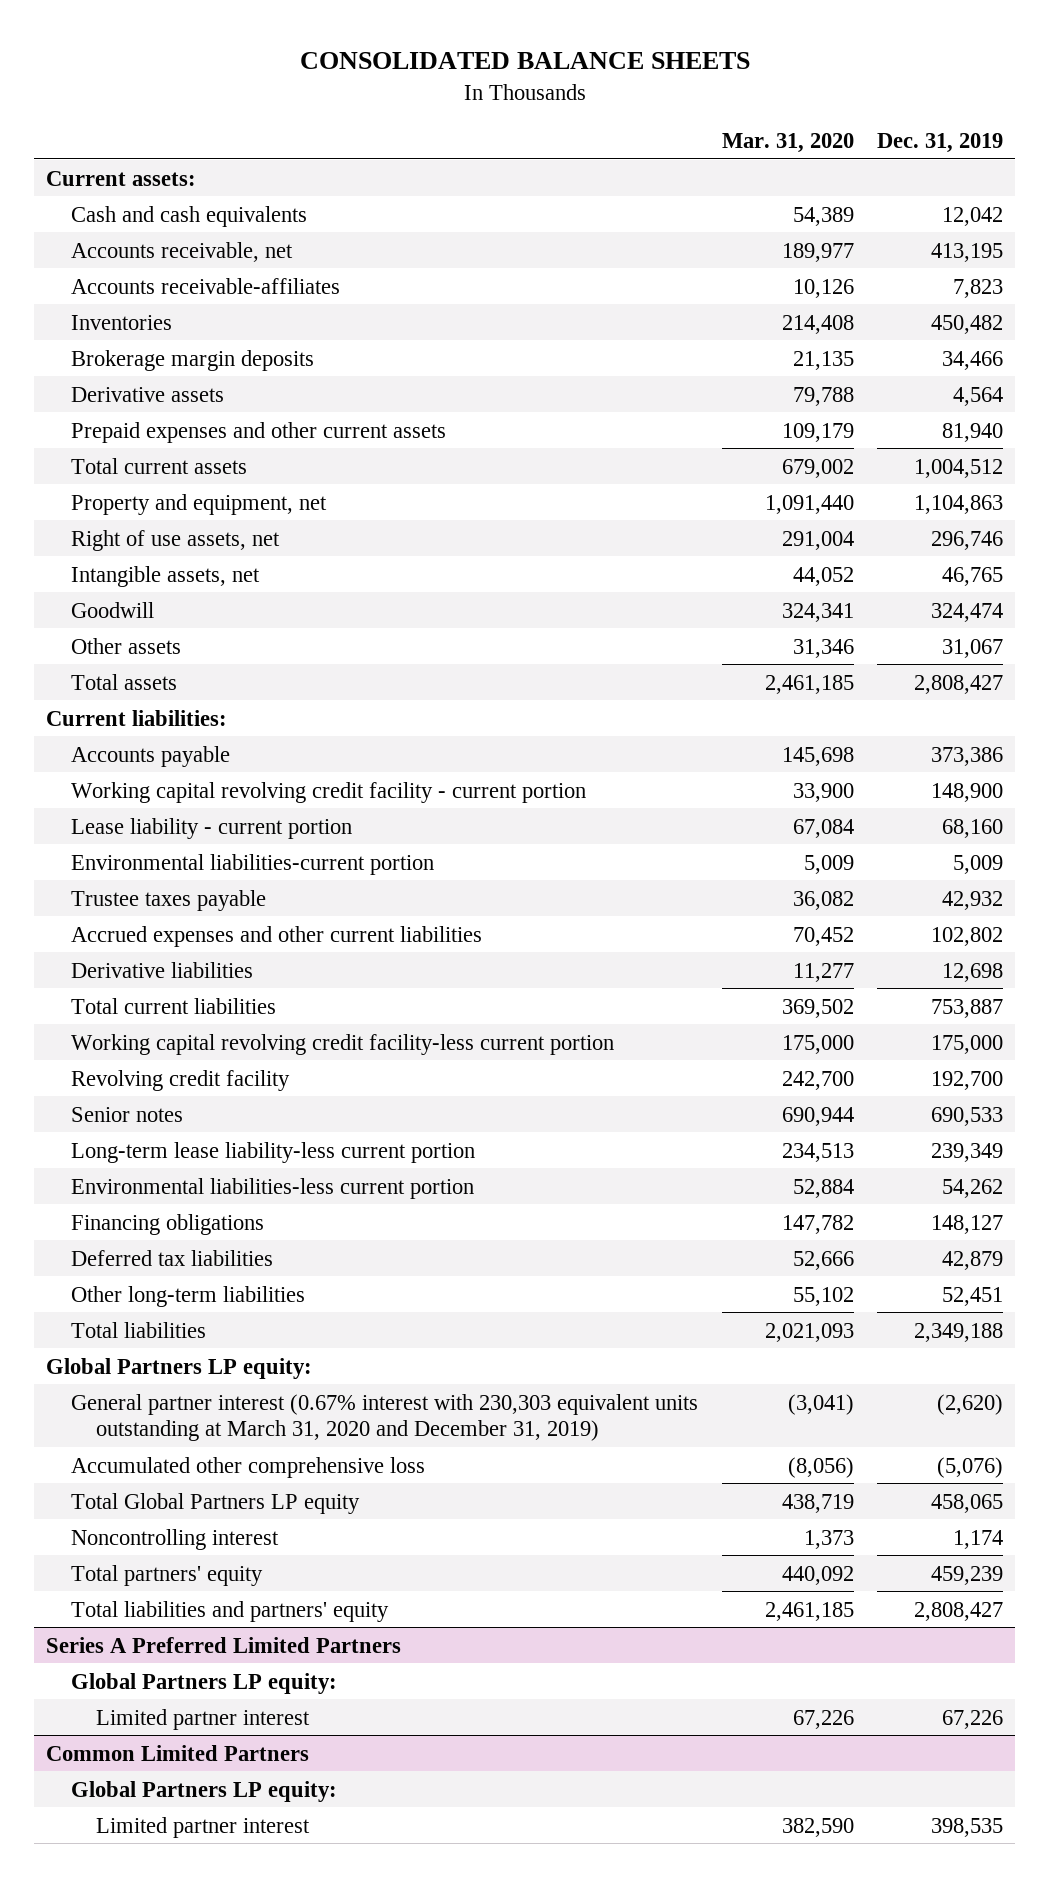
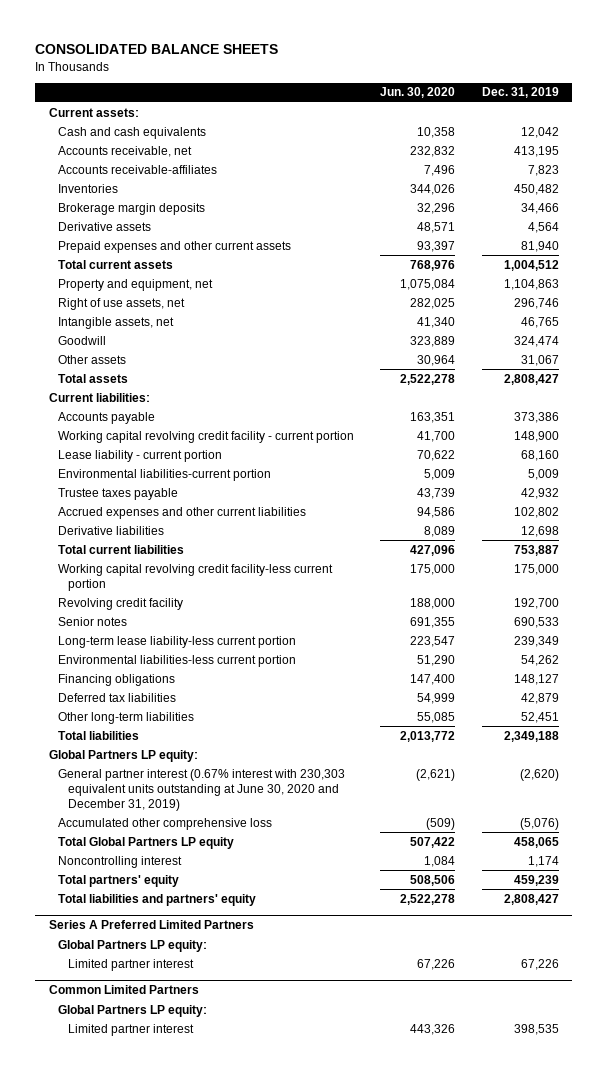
- | Mar. 31, 2020 | Dec. 31, 2019
+ | Jun. 30, 2020 | Dec. 31, 2019
- General partner interest (0.67% interest with 230,303 equivalent units outstanding at March 31, 2020 and December 31, 2019) | (3,041) | (2,620)
+ General partner interest (0.67% interest with 230,303 equivalent units outstanding at June 30, 2020 and December 31, 2019) | (2,621) | (2,620)

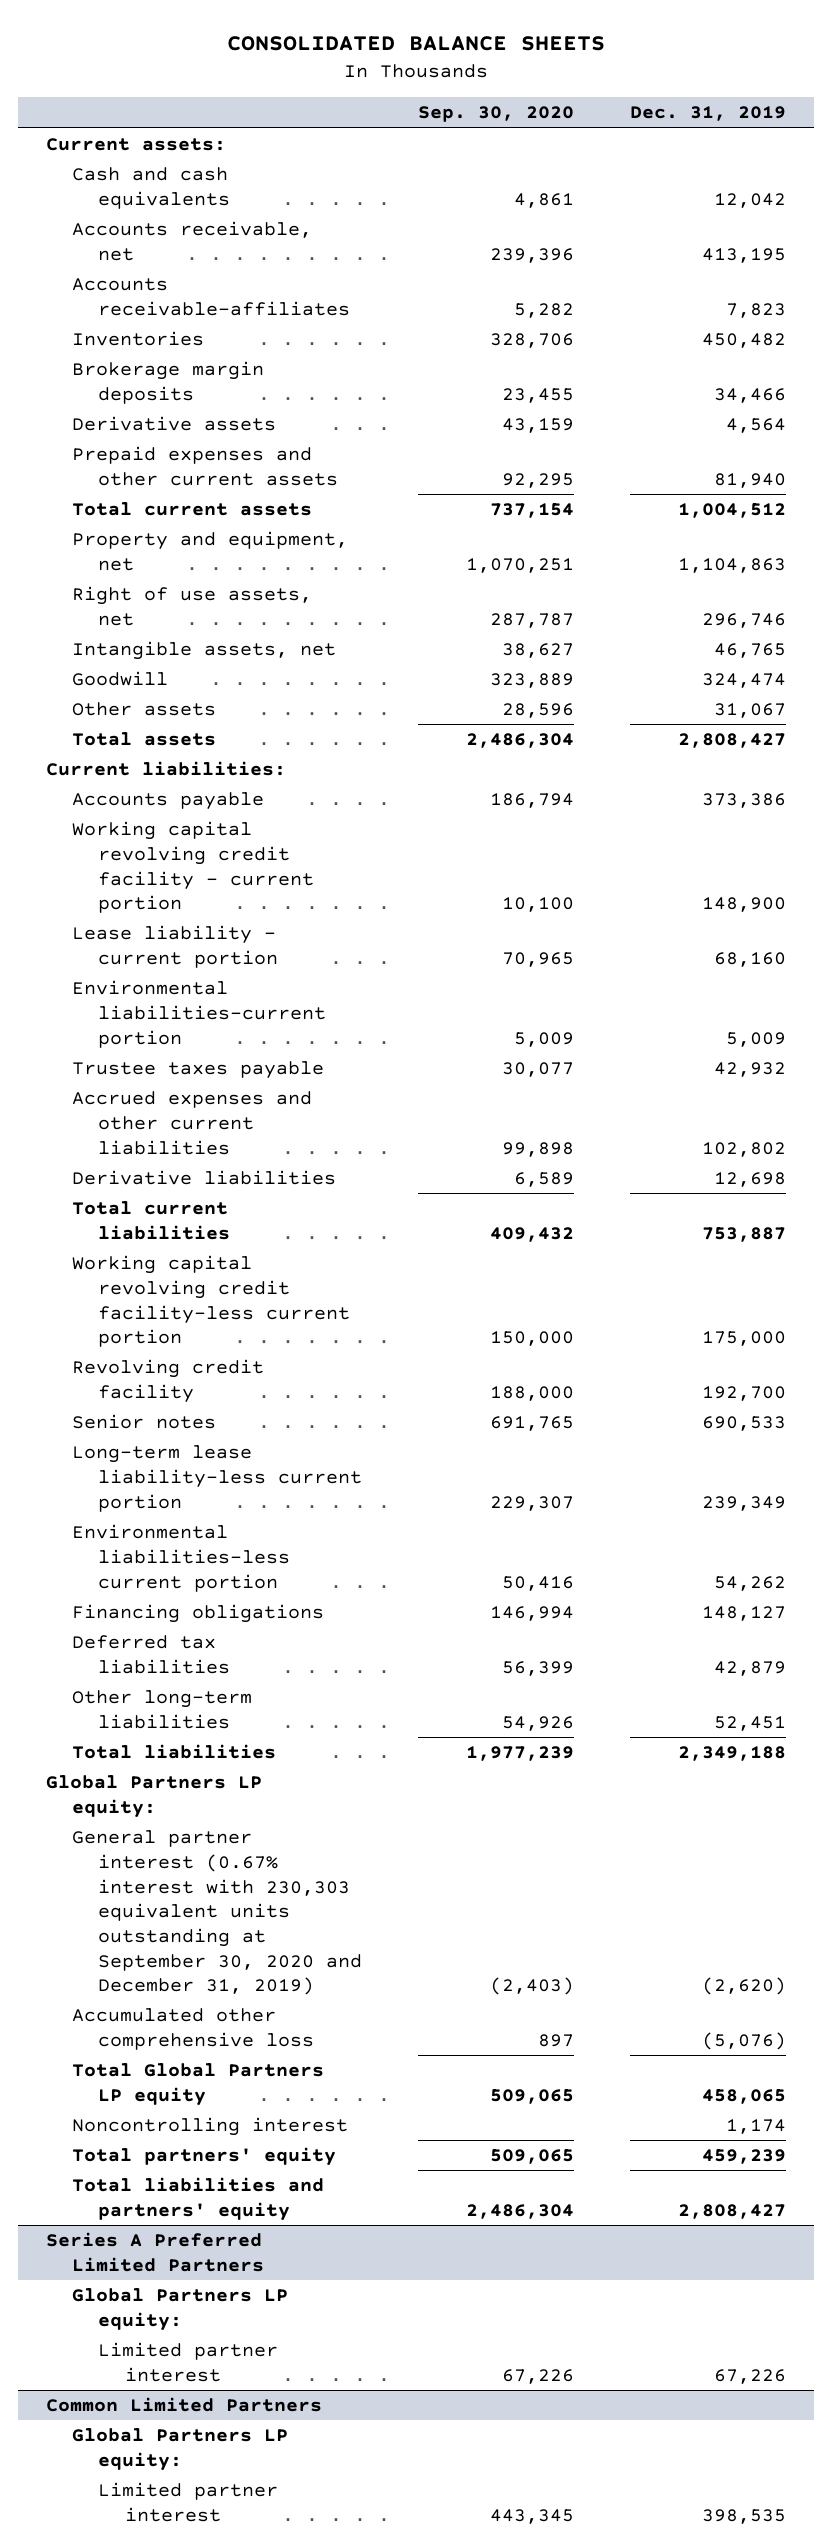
- | Jun. 30, 2020 | Dec. 31, 2019
+ | Sep. 30, 2020 | Dec. 31, 2019
- General partner interest (0.67% interest with 230,303 equivalent units outstanding at June 30, 2020 and December 31, 2019) | (2,621) | (2,620)
+ General partner interest (0.67% interest with 230,303 equivalent units outstanding at September 30, 2020 and December 31, 2019) | (2,403) | (2,620)

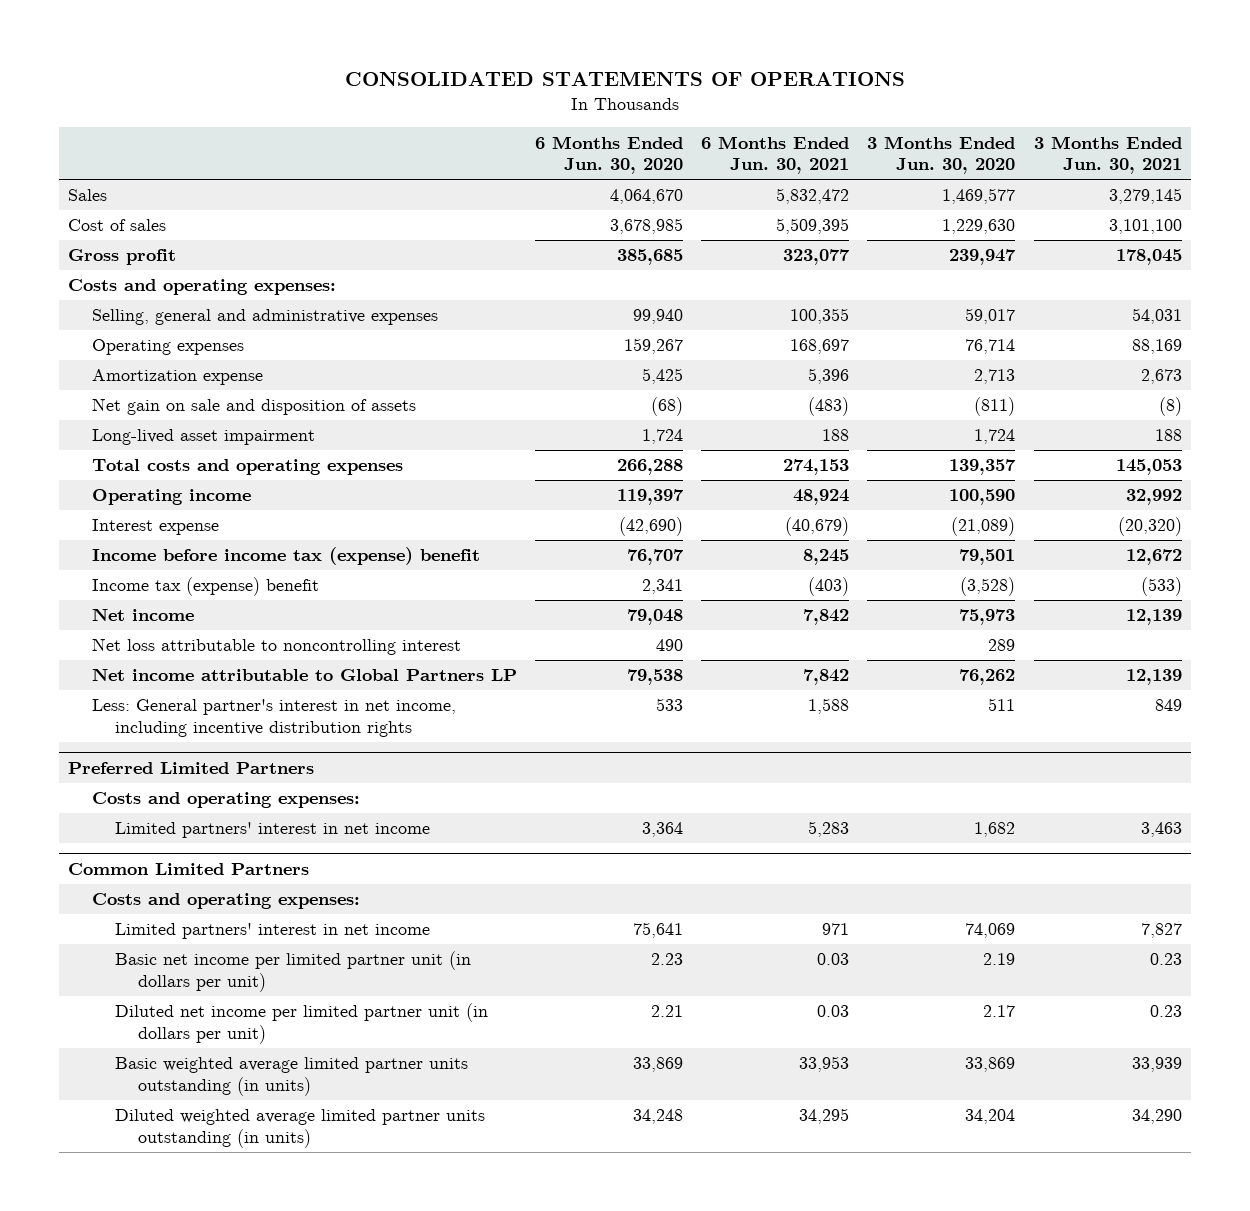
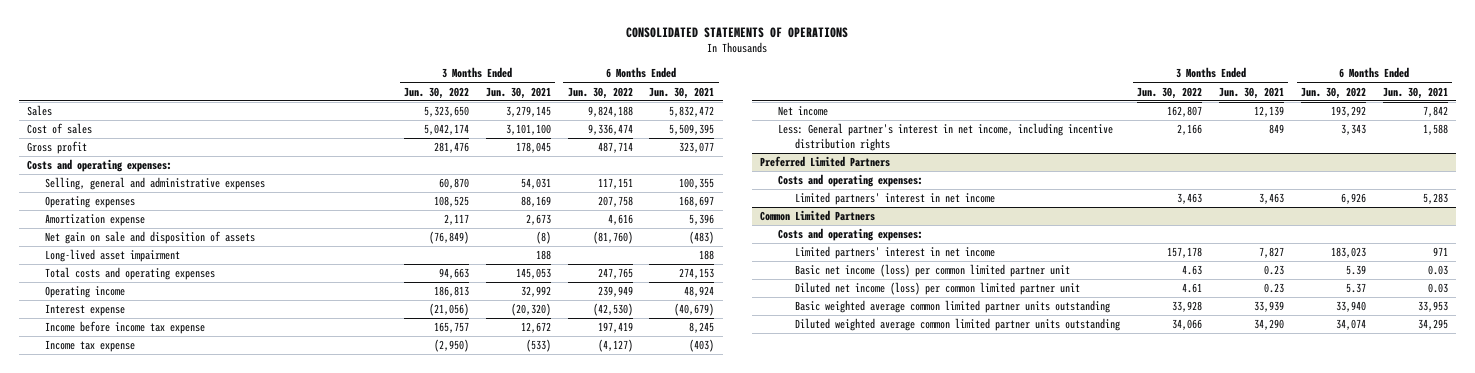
- | 6 Months Ended Jun. 30, 2020 | 6 Months Ended Jun. 30, 2021 | 3 Months Ended Jun. 30, 2020 | 3 Months Ended Jun. 30, 2021
+ | 3 Months Ended Jun. 30, 2022 | 3 Months Ended Jun. 30, 2021 | 6 Months Ended Jun. 30, 2022 | 6 Months Ended Jun. 30, 2021
- Income before income tax (expense) benefit | 76,707 | 8,245 | 79,501 | 12,672
- Income tax (expense) benefit | 2,341 | (403) | (3,528) | (533)
+ Income before income tax expense | 165,757 | 12,672 | 197,419 | 8,245
+ Income tax expense | (2,950) | (533) | (4,127) | (403)
- Net loss attributable to noncontrolling interest | 490 | | 289 |
- Net income attributable to Global Partners LP | 79,538 | 7,842 | 76,262 | 12,139
@ Common Limited Partners
- Basic net income per limited partner unit (in dollars per unit) | 2.23 | 0.03 | 2.19 | 0.23
- Diluted net income per limited partner unit (in dollars per unit) | 2.21 | 0.03 | 2.17 | 0.23
- Basic weighted average limited partner units outstanding (in units) | 33,869 | 33,953 | 33,869 | 33,939
- Diluted weighted average limited partner units outstanding (in units) | 34,248 | 34,295 | 34,204 | 34,290
+ Basic net income (loss) per common limited partner unit | 4.63 | 0.23 | 5.39 | 0.03
+ Diluted net income (loss) per common limited partner unit | 4.61 | 0.23 | 5.37 | 0.03
+ Basic weighted average common limited partner units outstanding | 33,928 | 33,939 | 33,940 | 33,953
+ Diluted weighted average common limited partner units outstanding | 34,066 | 34,290 | 34,074 | 34,295

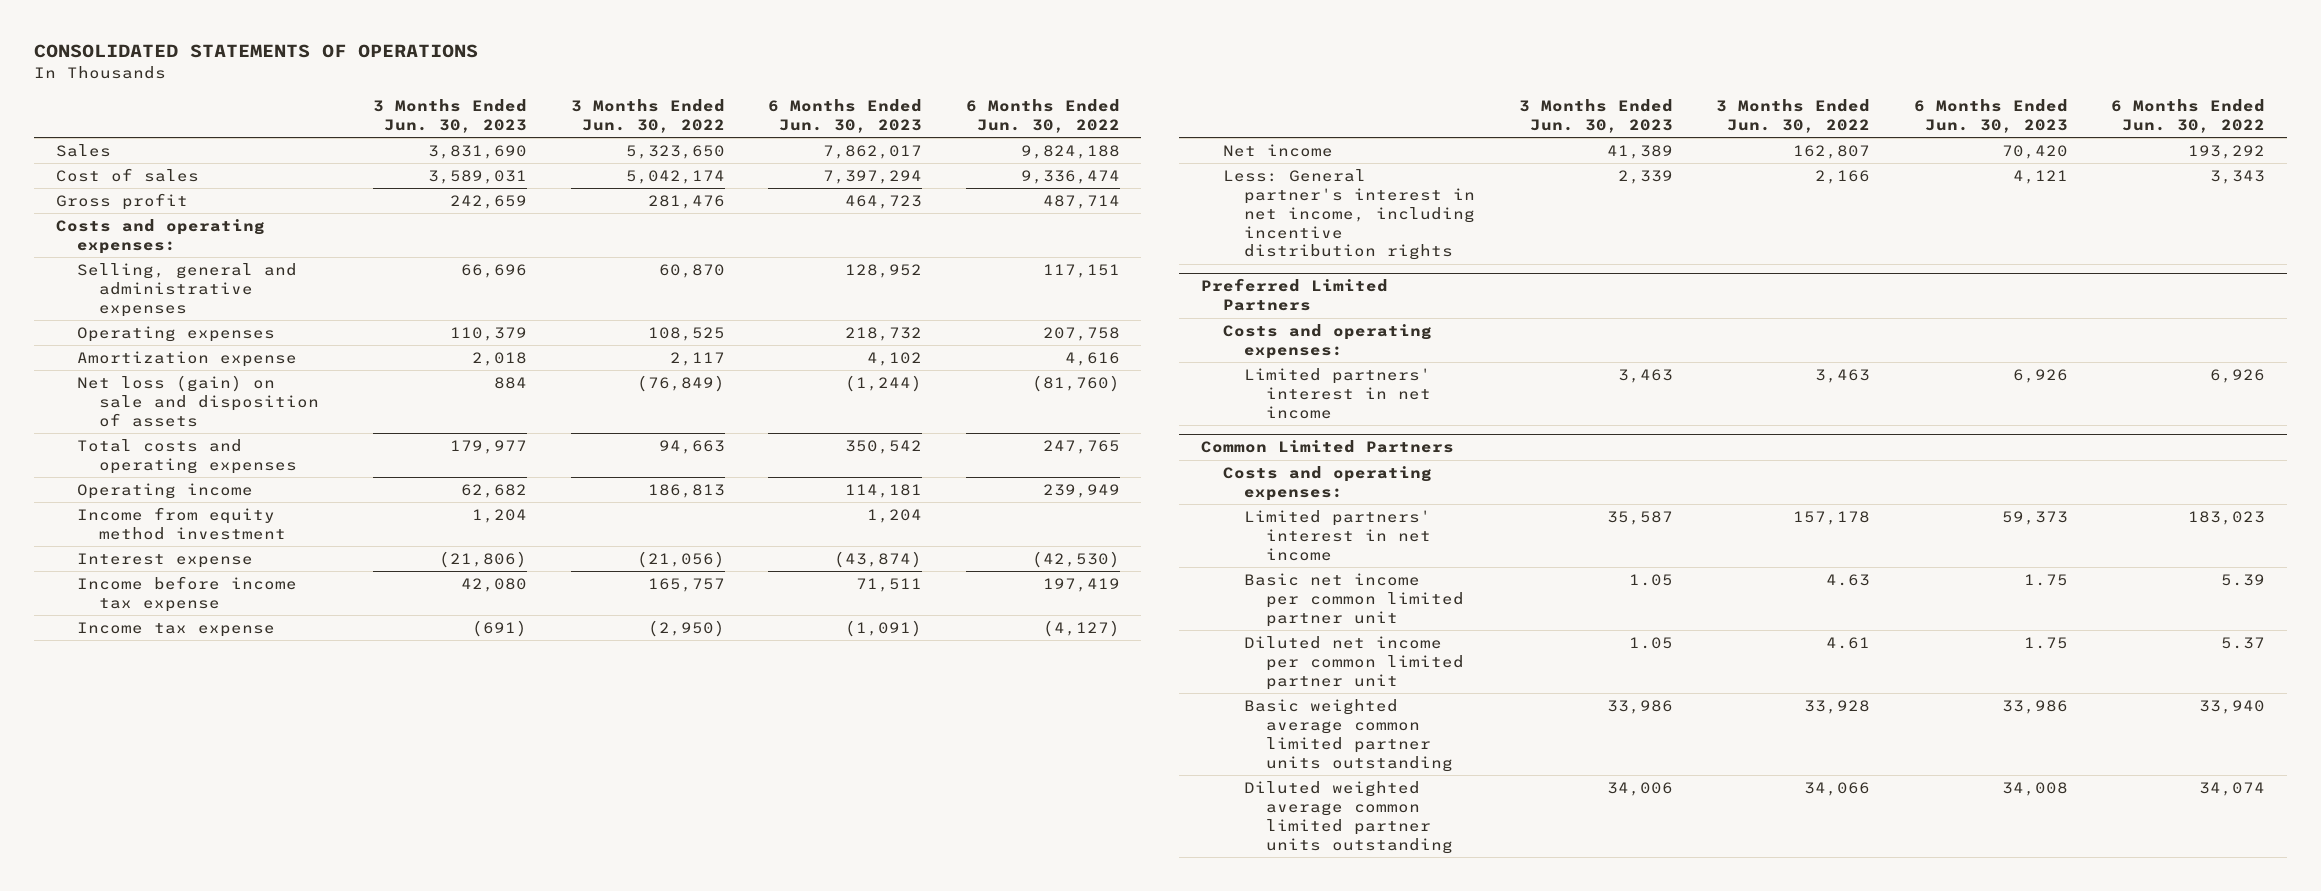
- | 3 Months Ended Jun. 30, 2022 | 3 Months Ended Jun. 30, 2021 | 6 Months Ended Jun. 30, 2022 | 6 Months Ended Jun. 30, 2021
+ | 3 Months Ended Jun. 30, 2023 | 3 Months Ended Jun. 30, 2022 | 6 Months Ended Jun. 30, 2023 | 6 Months Ended Jun. 30, 2022
- Net gain on sale and disposition of assets | (76,849) | (8) | (81,760) | (483)
- Long-lived asset impairment | | 188 | | 188
+ Net loss (gain) on sale and disposition of assets | 884 | (76,849) | (1,244) | (81,760)
+ Income from equity method investment | 1,204 | | 1,204 |
@ Common Limited Partners
- Basic net income (loss) per common limited partner unit | 4.63 | 0.23 | 5.39 | 0.03
- Diluted net income (loss) per common limited partner unit | 4.61 | 0.23 | 5.37 | 0.03
+ Basic net income per common limited partner unit | 1.05 | 4.63 | 1.75 | 5.39
+ Diluted net income per common limited partner unit | 1.05 | 4.61 | 1.75 | 5.37

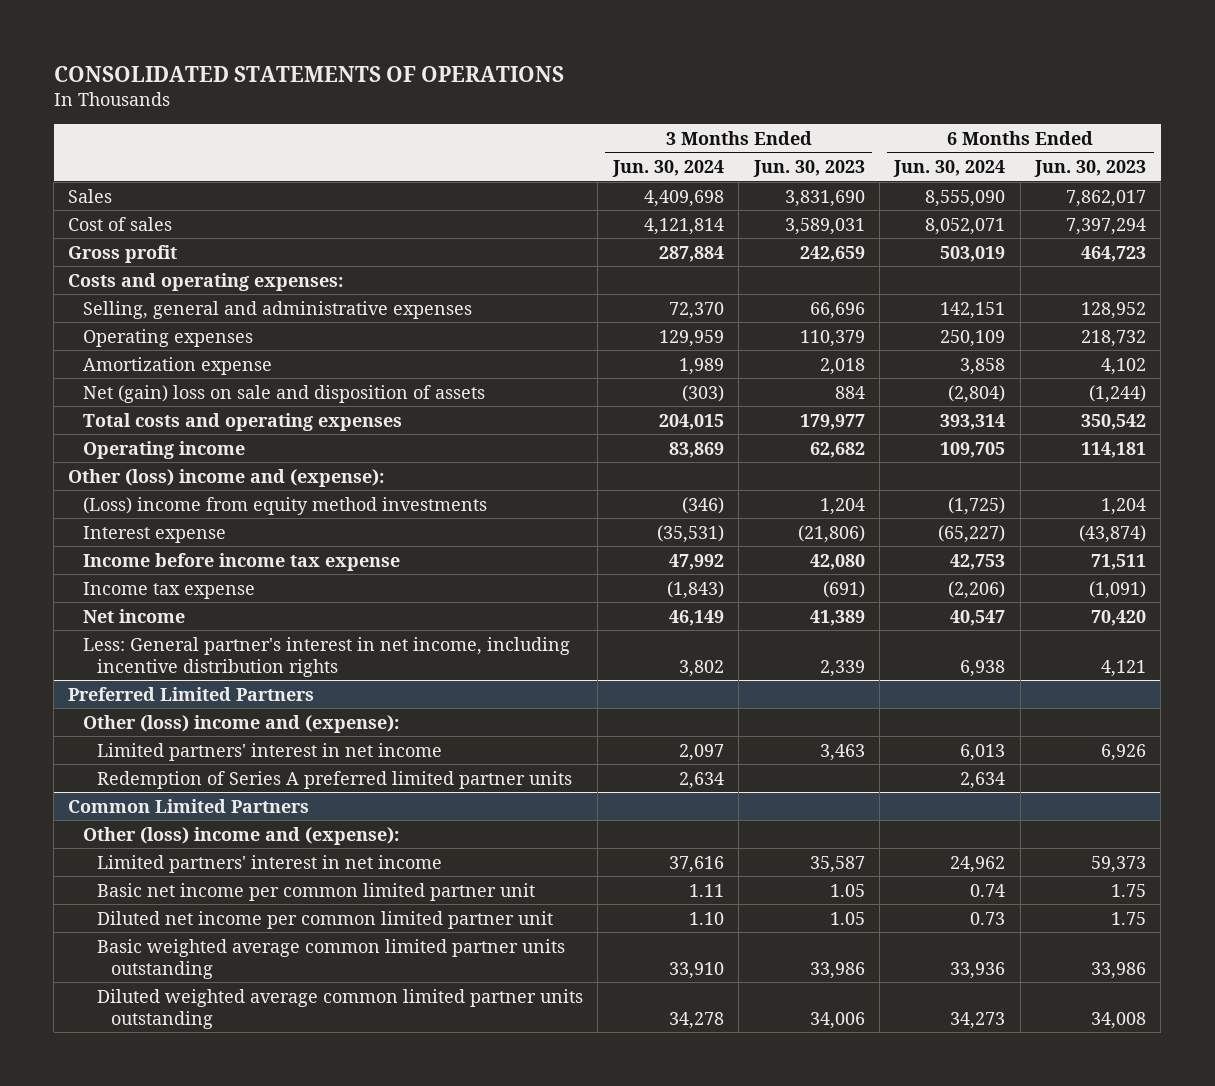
- | 3 Months Ended Jun. 30, 2023 | 3 Months Ended Jun. 30, 2022 | 6 Months Ended Jun. 30, 2023 | 6 Months Ended Jun. 30, 2022
+ | 3 Months Ended Jun. 30, 2024 | 3 Months Ended Jun. 30, 2023 | 6 Months Ended Jun. 30, 2024 | 6 Months Ended Jun. 30, 2023
- Net loss (gain) on sale and disposition of assets | 884 | (76,849) | (1,244) | (81,760)
+ Net (gain) loss on sale and disposition of assets | (303) | 884 | (2,804) | (1,244)
- Income from equity method investment | 1,204 | | 1,204 |
+ Other (loss) income and (expense):
+ (Loss) income from equity method investments | (346) | 1,204 | (1,725) | 1,204
@ Preferred Limited Partners
- Costs and operating expenses:
+ Other (loss) income and (expense):
+ Redemption of Series A preferred limited partner units | 2,634 | | 2,634 |
@ Common Limited Partners
- Costs and operating expenses:
+ Other (loss) income and (expense):

